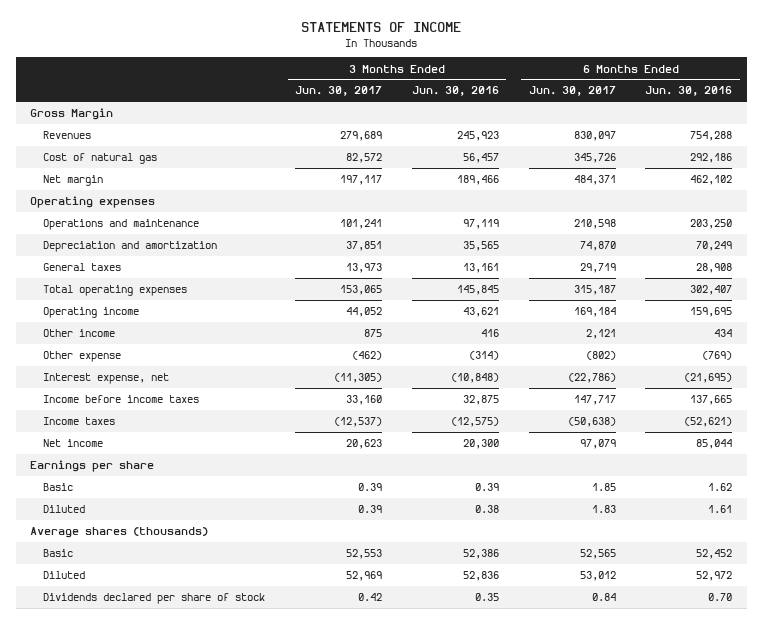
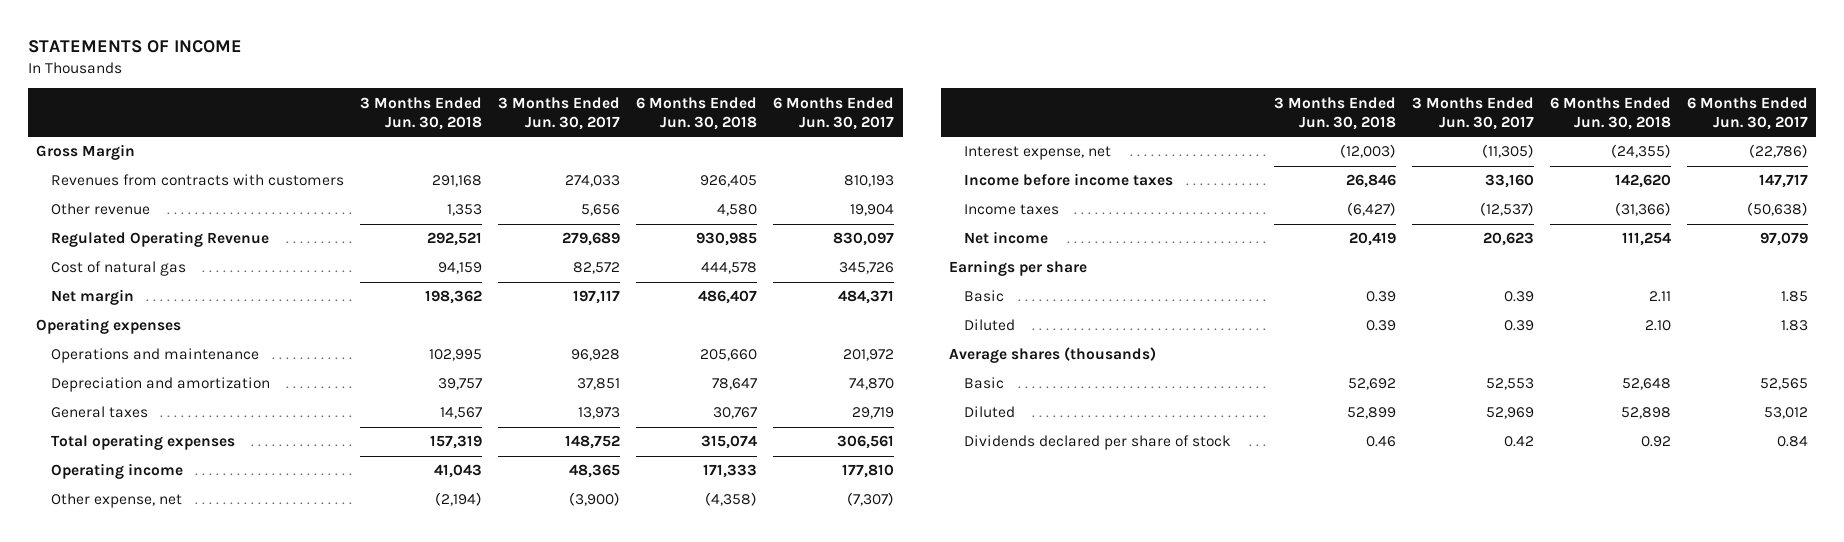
- | 3 Months Ended Jun. 30, 2017 | 3 Months Ended Jun. 30, 2016 | 6 Months Ended Jun. 30, 2017 | 6 Months Ended Jun. 30, 2016
+ | 3 Months Ended Jun. 30, 2018 | 3 Months Ended Jun. 30, 2017 | 6 Months Ended Jun. 30, 2018 | 6 Months Ended Jun. 30, 2017
- Revenues | 279,689 | 245,923 | 830,097 | 754,288
+ Revenues from contracts with customers | 291,168 | 274,033 | 926,405 | 810,193
+ Other revenue | 1,353 | 5,656 | 4,580 | 19,904
+ Regulated Operating Revenue | 292,521 | 279,689 | 930,985 | 830,097
- Operations and maintenance | 101,241 | 97,119 | 210,598 | 203,250
+ Operations and maintenance | 102,995 | 96,928 | 205,660 | 201,972
- Total operating expenses | 153,065 | 145,845 | 315,187 | 302,407
- Operating income | 44,052 | 43,621 | 169,184 | 159,695
- Other income | 875 | 416 | 2,121 | 434
- Other expense | (462) | (314) | (802) | (769)
+ Total operating expenses | 157,319 | 148,752 | 315,074 | 306,561
+ Operating income | 41,043 | 48,365 | 171,333 | 177,810
+ Other expense, net | (2,194) | (3,900) | (4,358) | (7,307)

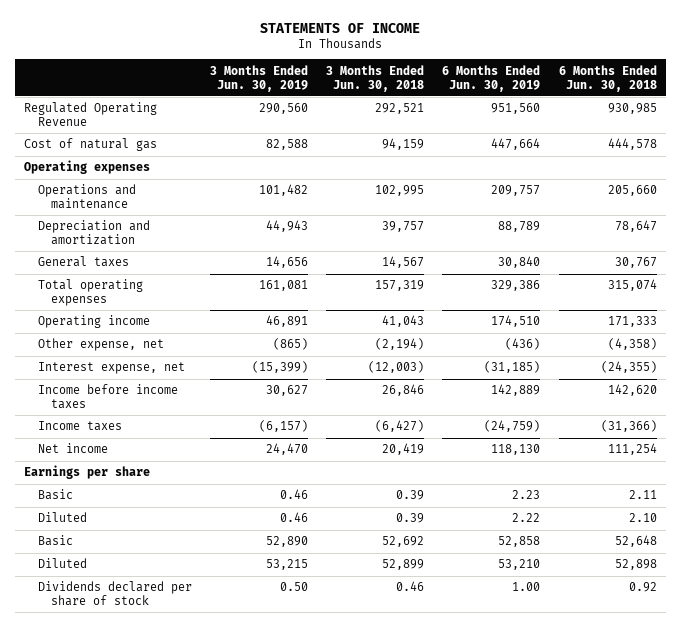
- | 3 Months Ended Jun. 30, 2018 | 3 Months Ended Jun. 30, 2017 | 6 Months Ended Jun. 30, 2018 | 6 Months Ended Jun. 30, 2017
+ | 3 Months Ended Jun. 30, 2019 | 3 Months Ended Jun. 30, 2018 | 6 Months Ended Jun. 30, 2019 | 6 Months Ended Jun. 30, 2018
- Gross Margin
- Revenues from contracts with customers | 291,168 | 274,033 | 926,405 | 810,193
- Other revenue | 1,353 | 5,656 | 4,580 | 19,904
- Net margin | 198,362 | 197,117 | 486,407 | 484,371
- Average shares (thousands)

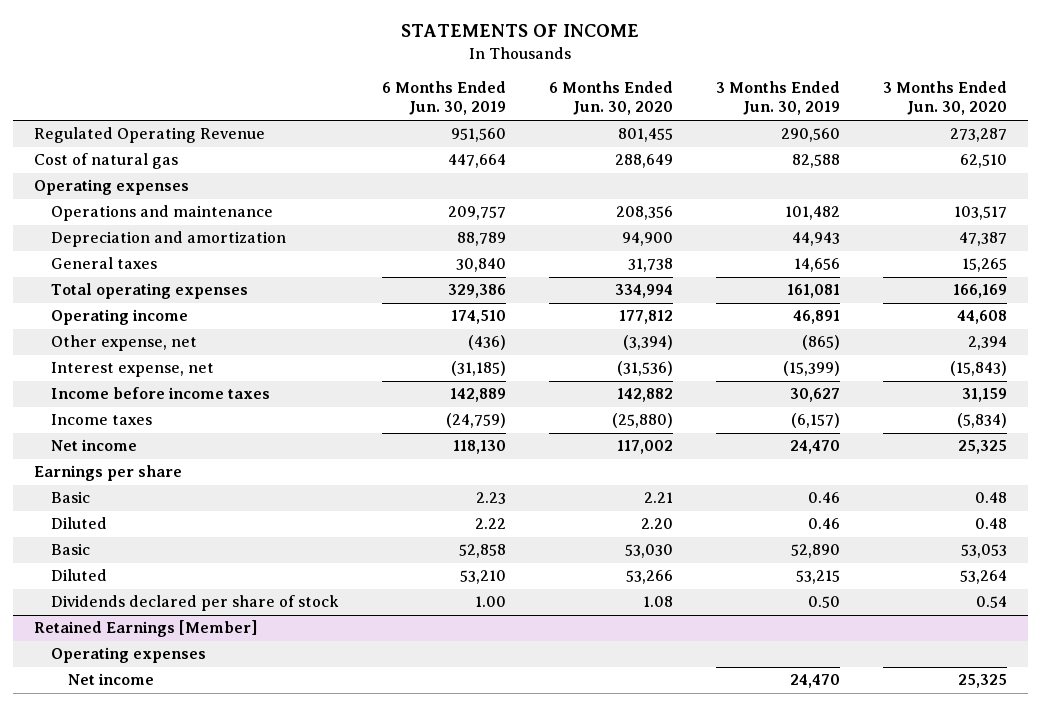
- | 3 Months Ended Jun. 30, 2019 | 3 Months Ended Jun. 30, 2018 | 6 Months Ended Jun. 30, 2019 | 6 Months Ended Jun. 30, 2018
+ | 6 Months Ended Jun. 30, 2019 | 6 Months Ended Jun. 30, 2020 | 3 Months Ended Jun. 30, 2019 | 3 Months Ended Jun. 30, 2020
+ Retained Earnings [Member]
+ Operating expenses
+ Net income | | | 24,470 | 25,325

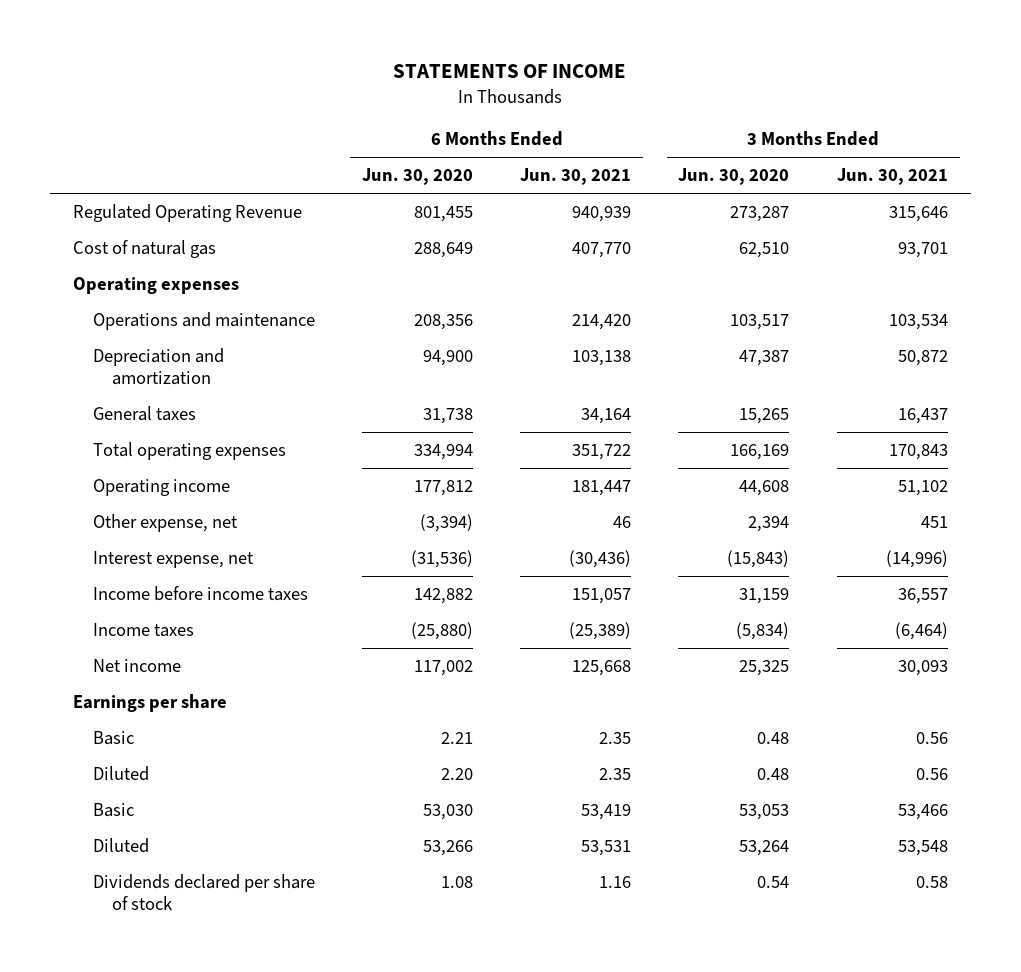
- | 6 Months Ended Jun. 30, 2019 | 6 Months Ended Jun. 30, 2020 | 3 Months Ended Jun. 30, 2019 | 3 Months Ended Jun. 30, 2020
+ | 6 Months Ended Jun. 30, 2020 | 6 Months Ended Jun. 30, 2021 | 3 Months Ended Jun. 30, 2020 | 3 Months Ended Jun. 30, 2021
- Retained Earnings [Member]
- Operating expenses
- Net income | | | 24,470 | 25,325

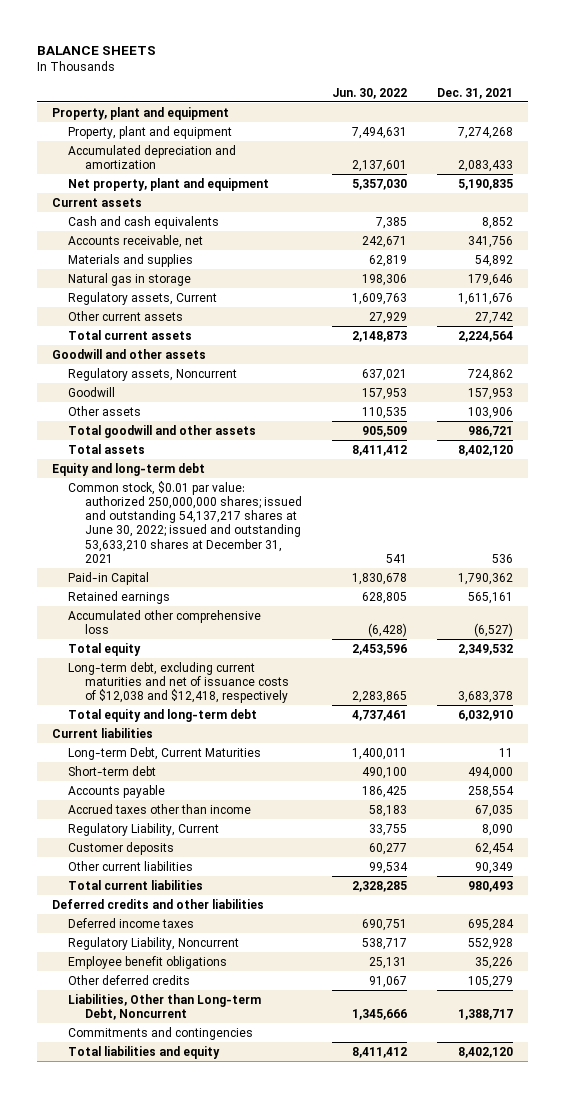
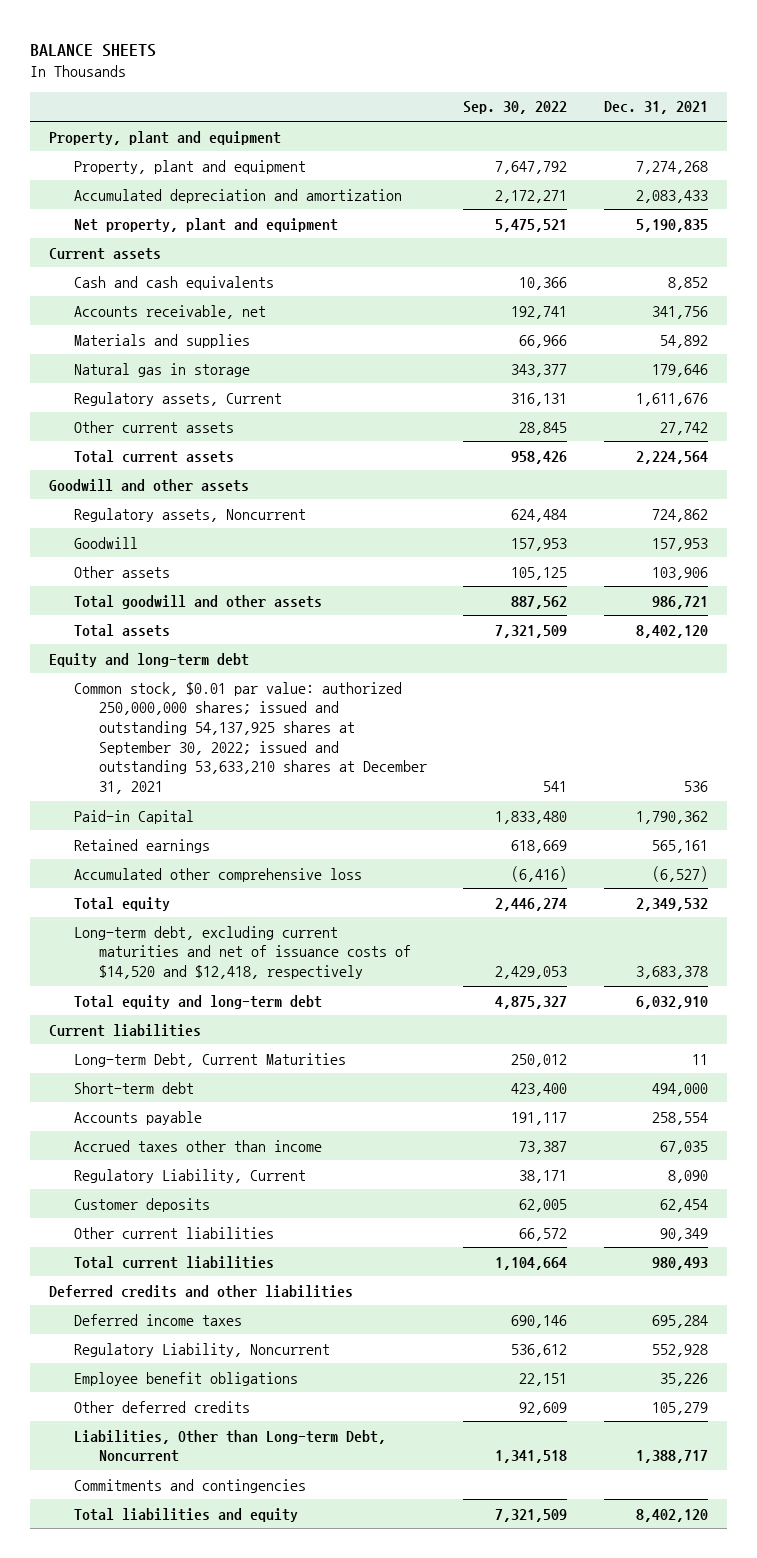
- | Jun. 30, 2022 | Dec. 31, 2021
+ | Sep. 30, 2022 | Dec. 31, 2021
- Common stock, $0.01 par value: authorized 250,000,000 shares; issued and outstanding 54,137,217 shares at June 30, 2022; issued and outstanding 53,633,210 shares at December 31, 2021 | 541 | 536
+ Common stock, $0.01 par value: authorized 250,000,000 shares; issued and outstanding 54,137,925 shares at September 30, 2022; issued and outstanding 53,633,210 shares at December 31, 2021 | 541 | 536
- Long-term debt, excluding current maturities and net of issuance costs of $12,038 and $12,418, respectively | 2,283,865 | 3,683,378
+ Long-term debt, excluding current maturities and net of issuance costs of $14,520 and $12,418, respectively | 2,429,053 | 3,683,378

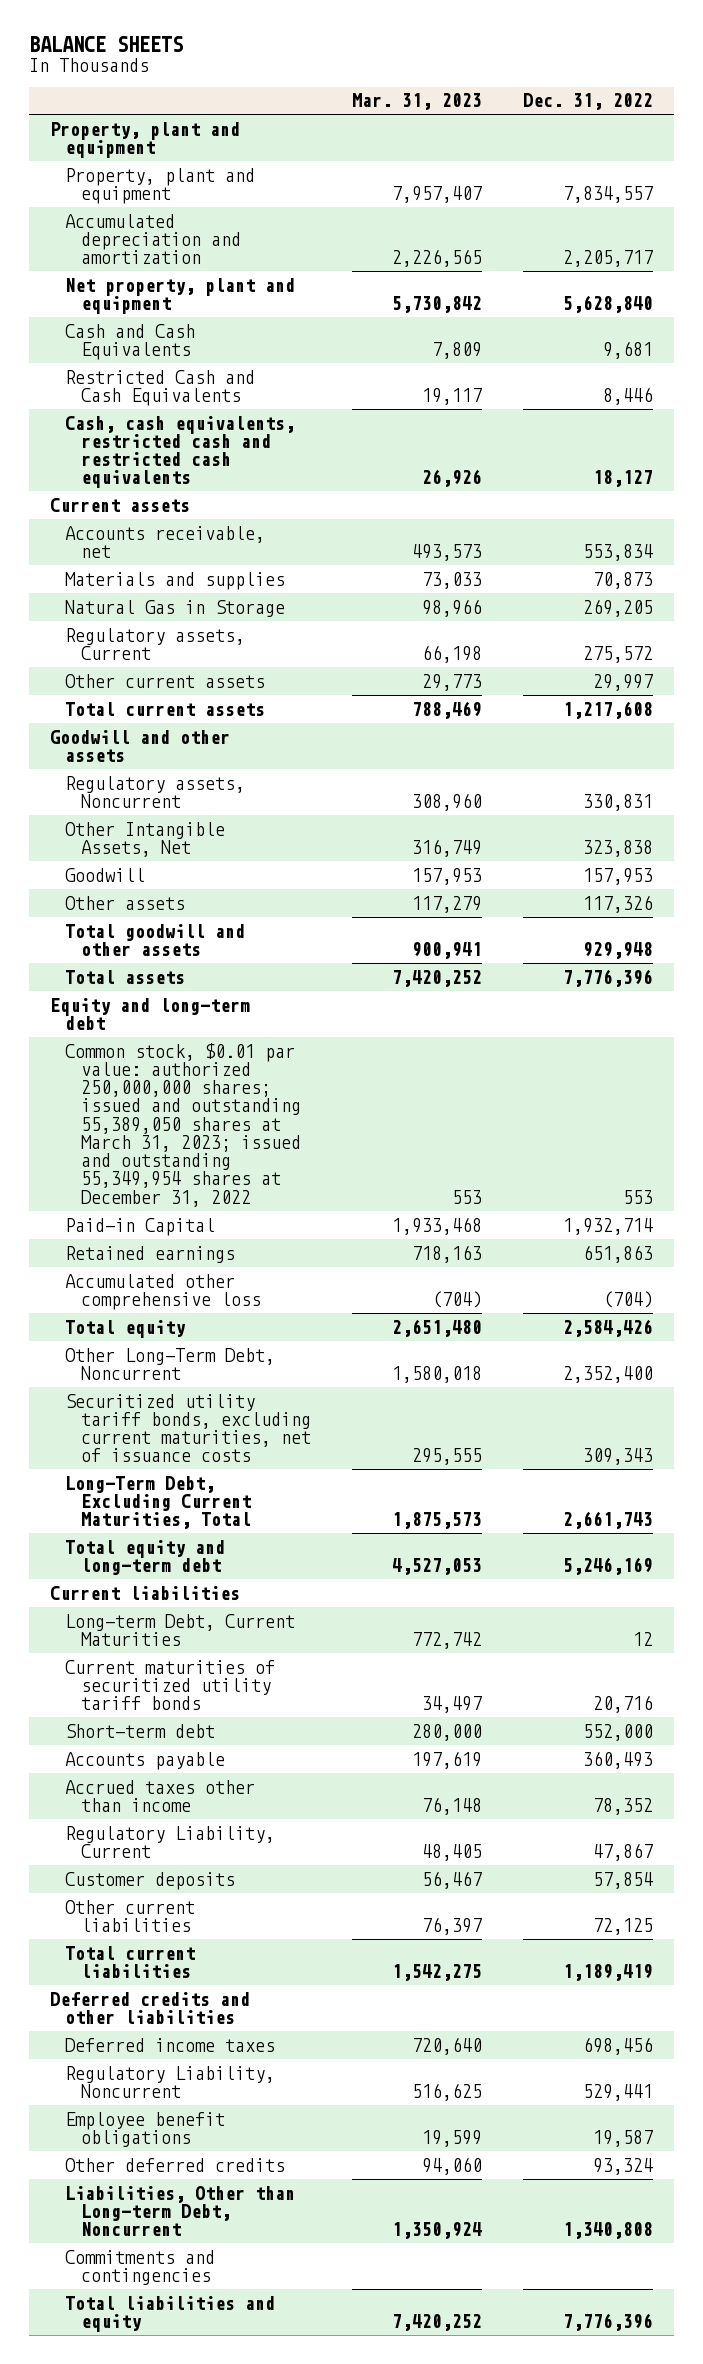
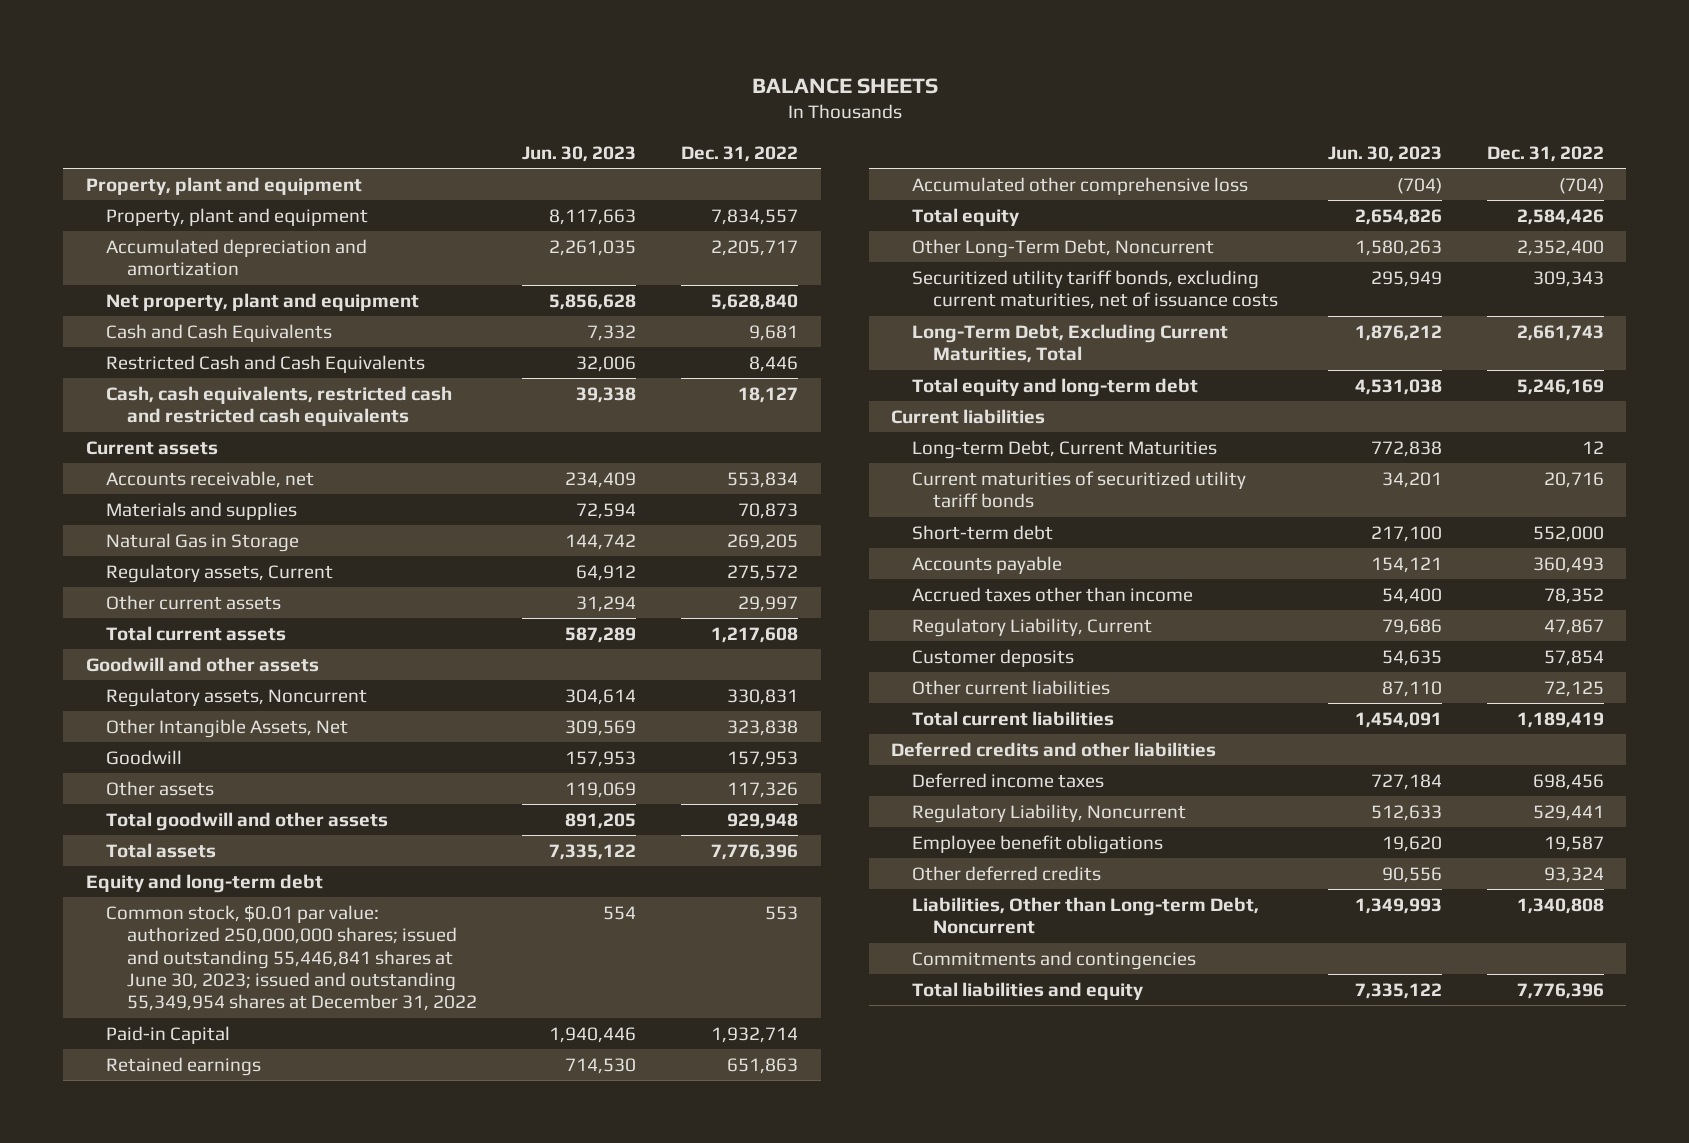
- | Mar. 31, 2023 | Dec. 31, 2022
+ | Jun. 30, 2023 | Dec. 31, 2022
- Common stock, $0.01 par value: authorized 250,000,000 shares; issued and outstanding 55,389,050 shares at March 31, 2023; issued and outstanding 55,349,954 shares at December 31, 2022 | 553 | 553
+ Common stock, $0.01 par value: authorized 250,000,000 shares; issued and outstanding 55,446,841 shares at June 30, 2023; issued and outstanding 55,349,954 shares at December 31, 2022 | 554 | 553

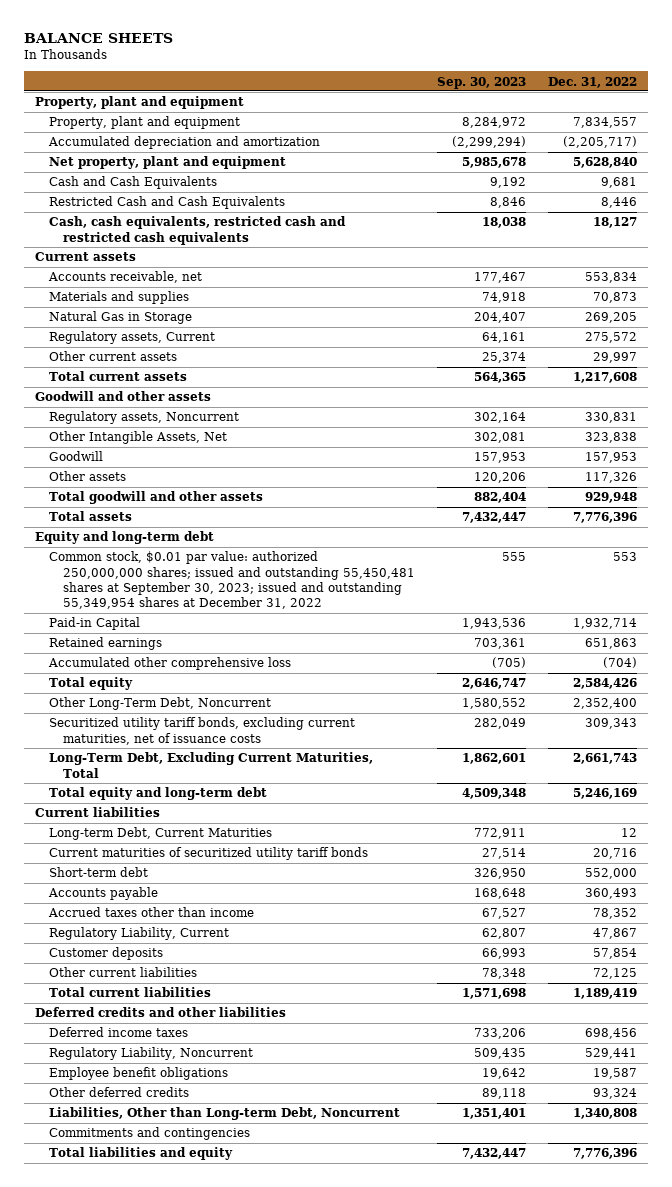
- | Jun. 30, 2023 | Dec. 31, 2022
+ | Sep. 30, 2023 | Dec. 31, 2022
- Accumulated depreciation and amortization | 2,261,035 | 2,205,717
+ Accumulated depreciation and amortization | (2,299,294) | (2,205,717)
- Common stock, $0.01 par value: authorized 250,000,000 shares; issued and outstanding 55,446,841 shares at June 30, 2023; issued and outstanding 55,349,954 shares at December 31, 2022 | 554 | 553
+ Common stock, $0.01 par value: authorized 250,000,000 shares; issued and outstanding 55,450,481 shares at September 30, 2023; issued and outstanding 55,349,954 shares at December 31, 2022 | 555 | 553

